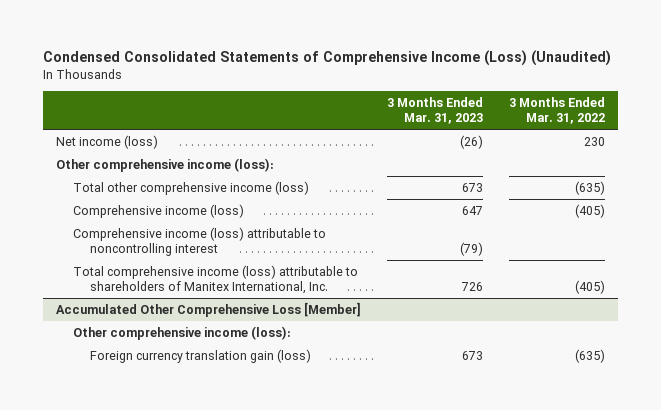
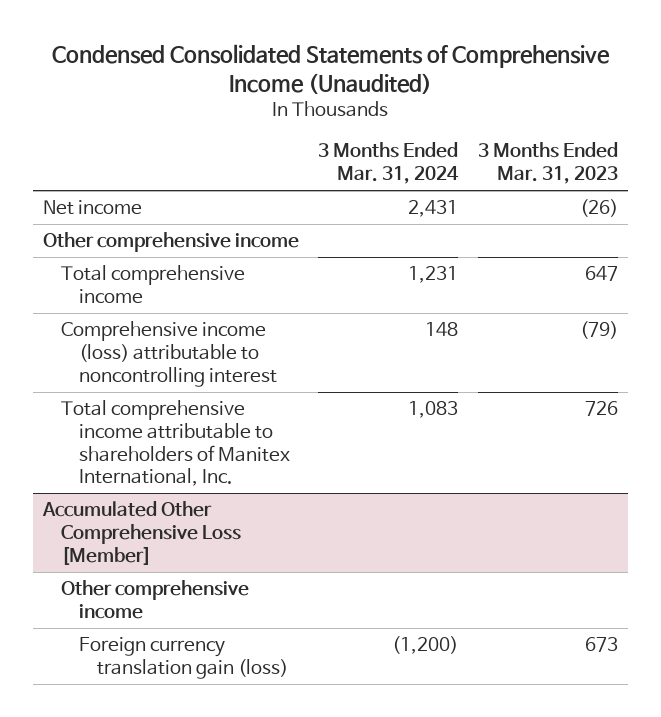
- Condensed Consolidated Statements of Comprehensive Income (Loss) (Unaudited)
+ Condensed Consolidated Statements of Comprehensive Income (Unaudited)
- | 3 Months Ended Mar. 31, 2023 | 3 Months Ended Mar. 31, 2022
+ | 3 Months Ended Mar. 31, 2024 | 3 Months Ended Mar. 31, 2023
- Net income (loss) | (26) | 230
- Other comprehensive income (loss):
- Total other comprehensive income (loss) | 673 | (635)
- Comprehensive income (loss) | 647 | (405)
+ Net income | 2,431 | (26)
+ Other comprehensive income
+ Total comprehensive income | 1,231 | 647
- Total comprehensive income (loss) attributable to shareholders of Manitex International, Inc. | 726 | (405)
+ Total comprehensive income attributable to shareholders of Manitex International, Inc. | 1,083 | 726
@ Accumulated Other Comprehensive Loss [Member]
- Other comprehensive income (loss):
+ Other comprehensive income

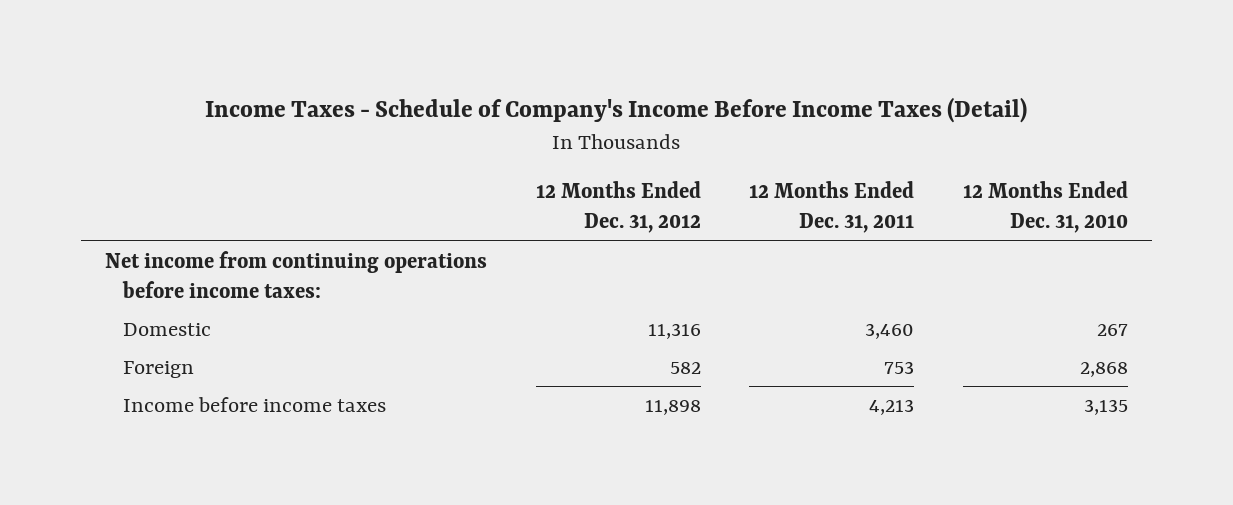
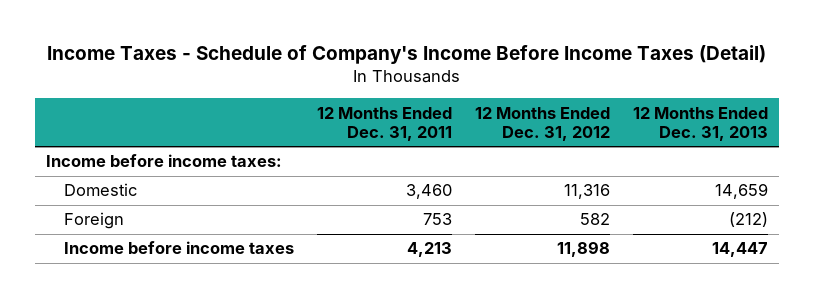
- | 12 Months Ended Dec. 31, 2012 | 12 Months Ended Dec. 31, 2011 | 12 Months Ended Dec. 31, 2010
+ | 12 Months Ended Dec. 31, 2011 | 12 Months Ended Dec. 31, 2012 | 12 Months Ended Dec. 31, 2013
- Net income from continuing operations before income taxes:
+ Income before income taxes:

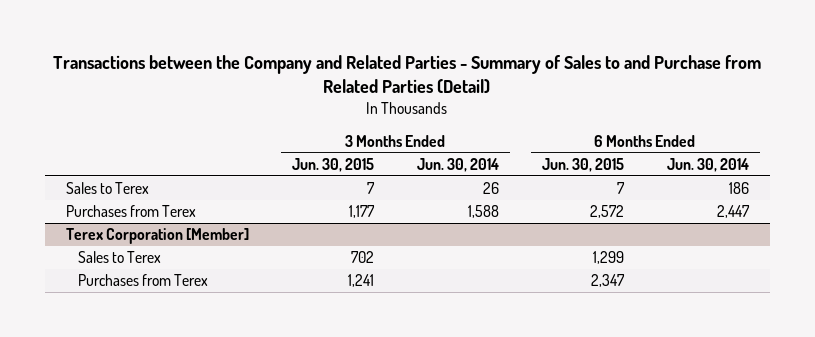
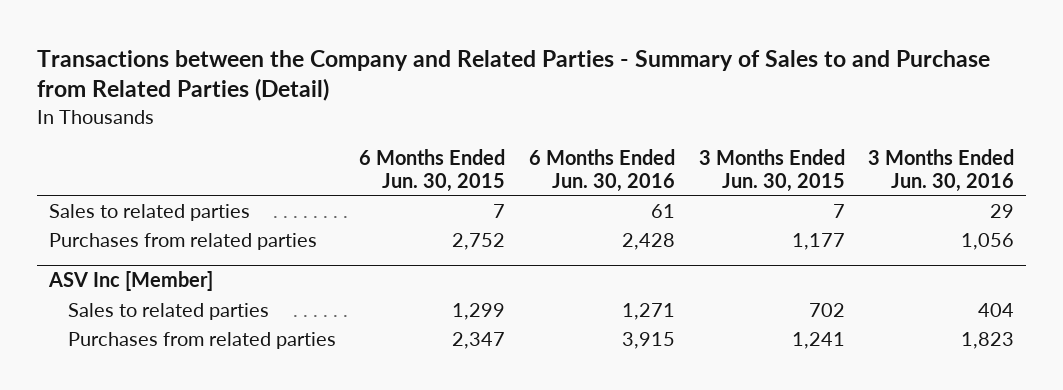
- | 3 Months Ended Jun. 30, 2015 | 3 Months Ended Jun. 30, 2014 | 6 Months Ended Jun. 30, 2015 | 6 Months Ended Jun. 30, 2014
+ | 6 Months Ended Jun. 30, 2015 | 6 Months Ended Jun. 30, 2016 | 3 Months Ended Jun. 30, 2015 | 3 Months Ended Jun. 30, 2016
- Sales to Terex | 7 | 26 | 7 | 186
- Purchases from Terex | 1,177 | 1,588 | 2,572 | 2,447
- Terex Corporation [Member]
- Sales to Terex | 702 | | 1,299 |
- Purchases from Terex | 1,241 | | 2,347 |
+ Sales to related parties | 7 | 61 | 7 | 29
+ Purchases from related parties | 2,752 | 2,428 | 1,177 | 1,056
+ ASV Inc [Member]
+ Sales to related parties | 1,299 | 1,271 | 702 | 404
+ Purchases from related parties | 2,347 | 3,915 | 1,241 | 1,823

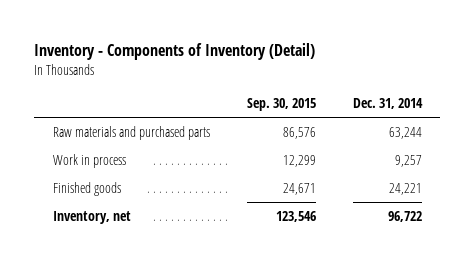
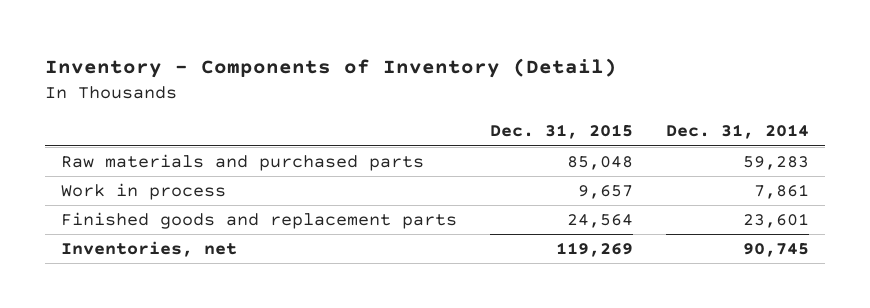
- | Sep. 30, 2015 | Dec. 31, 2014
+ | Dec. 31, 2015 | Dec. 31, 2014
- Raw materials and purchased parts | 86,576 | 63,244
- Work in process | 12,299 | 9,257
- Finished goods | 24,671 | 24,221
- Inventory, net | 123,546 | 96,722
+ Raw materials and purchased parts | 85,048 | 59,283
+ Work in process | 9,657 | 7,861
+ Finished goods and replacement parts | 24,564 | 23,601
+ Inventories, net | 119,269 | 90,745

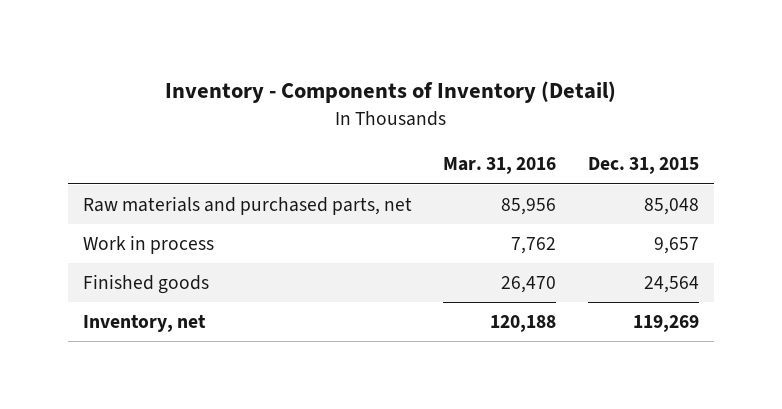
- | Dec. 31, 2015 | Dec. 31, 2014
+ | Mar. 31, 2016 | Dec. 31, 2015
- Raw materials and purchased parts | 85,048 | 59,283
+ Raw materials and purchased parts, net | 85,956 | 85,048
- Finished goods and replacement parts | 24,564 | 23,601
- Inventories, net | 119,269 | 90,745
+ Finished goods | 26,470 | 24,564
+ Inventory, net | 120,188 | 119,269

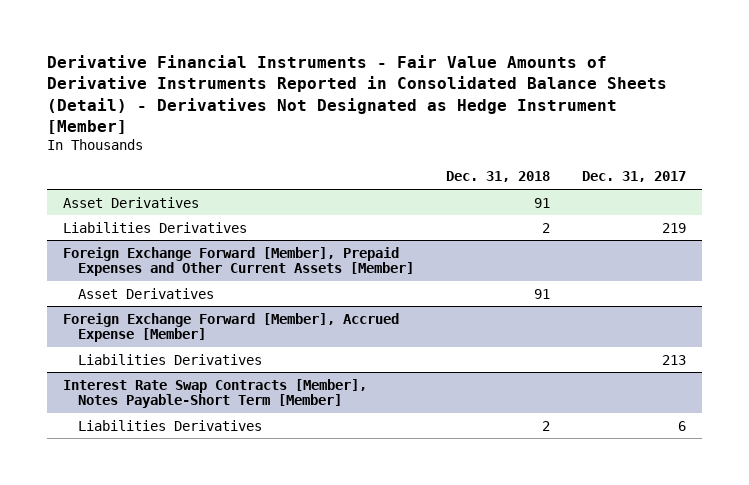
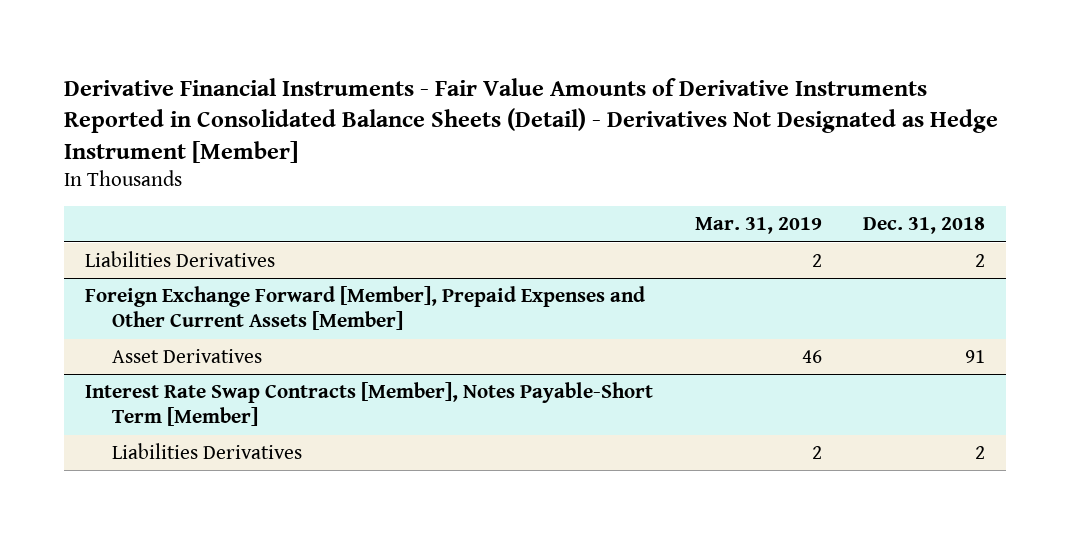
- | Dec. 31, 2018 | Dec. 31, 2017
+ | Mar. 31, 2019 | Dec. 31, 2018
- Asset Derivatives | 91 |
- Foreign Exchange Forward [Member], Accrued Expense [Member]
- Liabilities Derivatives | | 213

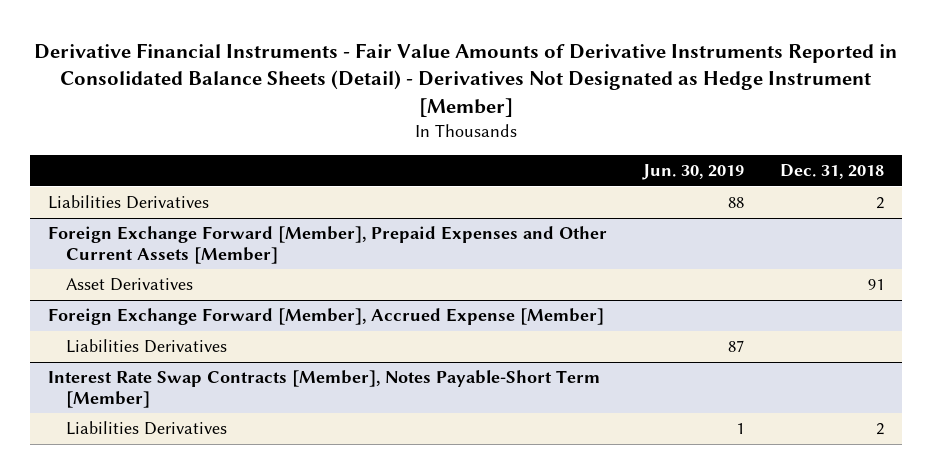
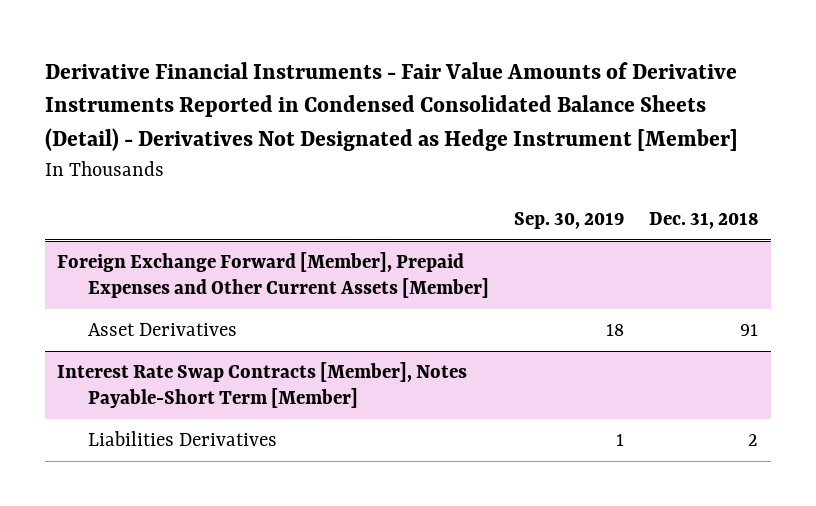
- Derivative Financial Instruments - Fair Value Amounts of Derivative Instruments Reported in Consolidated Balance Sheets (Detail) - Derivatives Not Designated as Hedge Instrument [Member]
+ Derivative Financial Instruments - Fair Value Amounts of Derivative Instruments Reported in Condensed Consolidated Balance Sheets (Detail) - Derivatives Not Designated as Hedge Instrument [Member]
- | Jun. 30, 2019 | Dec. 31, 2018
+ | Sep. 30, 2019 | Dec. 31, 2018
- Liabilities Derivatives | 88 | 2
- Foreign Exchange Forward [Member], Accrued Expense [Member]
- Liabilities Derivatives | 87 |

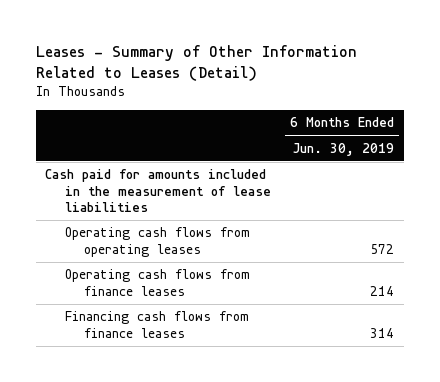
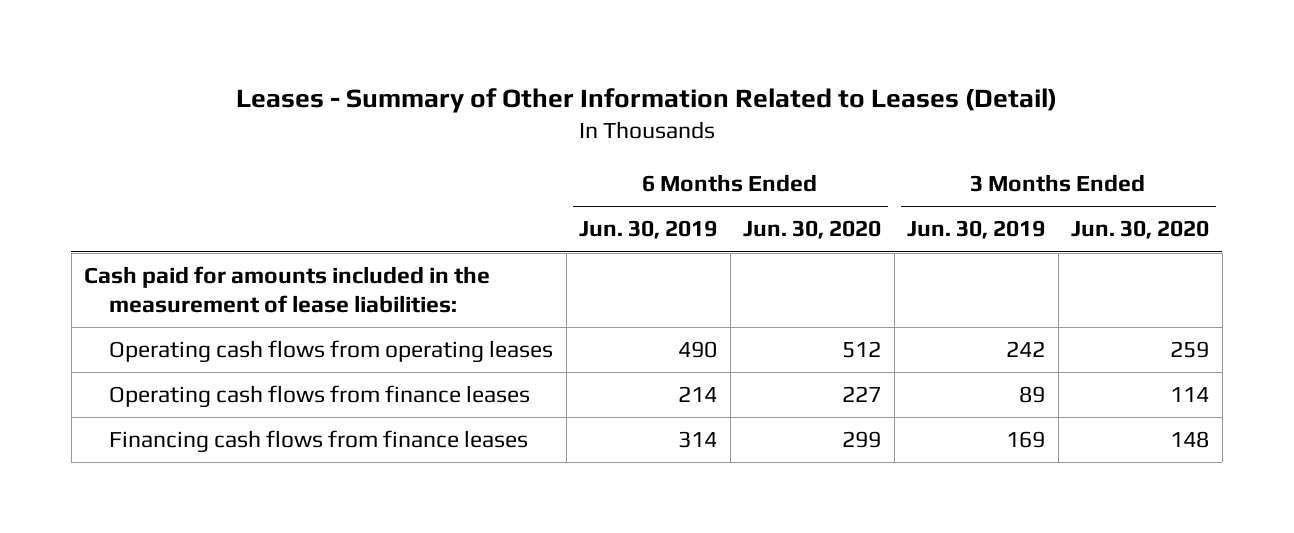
- | 6 Months Ended Jun. 30, 2019
+ | 6 Months Ended Jun. 30, 2019 | 6 Months Ended Jun. 30, 2020 | 3 Months Ended Jun. 30, 2019 | 3 Months Ended Jun. 30, 2020
- Cash paid for amounts included in the measurement of lease liabilities
- Operating cash flows from operating leases | 572
+ Cash paid for amounts included in the measurement of lease liabilities:
+ Operating cash flows from operating leases | 490 | 512 | 242 | 259

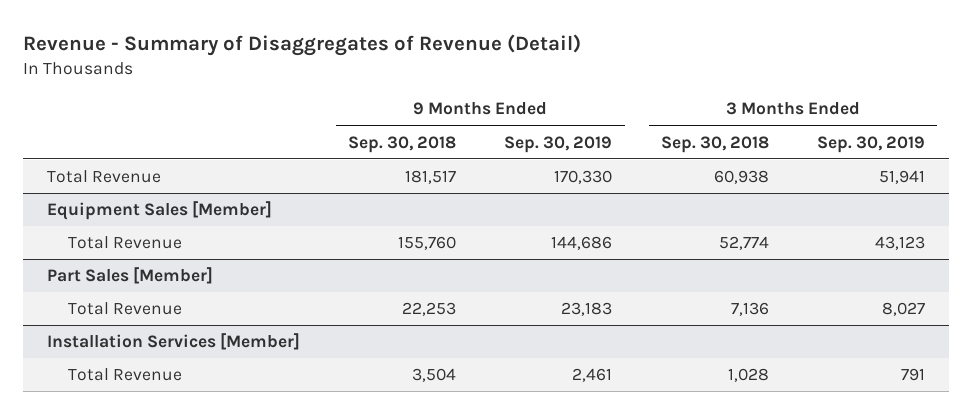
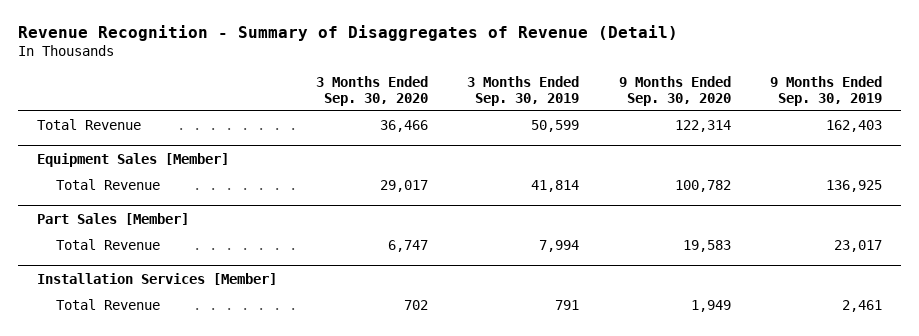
- Revenue - Summary of Disaggregates of Revenue (Detail)
+ Revenue Recognition - Summary of Disaggregates of Revenue (Detail)
- | 9 Months Ended Sep. 30, 2018 | 9 Months Ended Sep. 30, 2019 | 3 Months Ended Sep. 30, 2018 | 3 Months Ended Sep. 30, 2019
+ | 3 Months Ended Sep. 30, 2020 | 3 Months Ended Sep. 30, 2019 | 9 Months Ended Sep. 30, 2020 | 9 Months Ended Sep. 30, 2019
- Total Revenue | 181,517 | 170,330 | 60,938 | 51,941
+ Total Revenue | 36,466 | 50,599 | 122,314 | 162,403
@ Equipment Sales [Member]
- Total Revenue | 155,760 | 144,686 | 52,774 | 43,123
+ Total Revenue | 29,017 | 41,814 | 100,782 | 136,925
@ Part Sales [Member]
- Total Revenue | 22,253 | 23,183 | 7,136 | 8,027
+ Total Revenue | 6,747 | 7,994 | 19,583 | 23,017

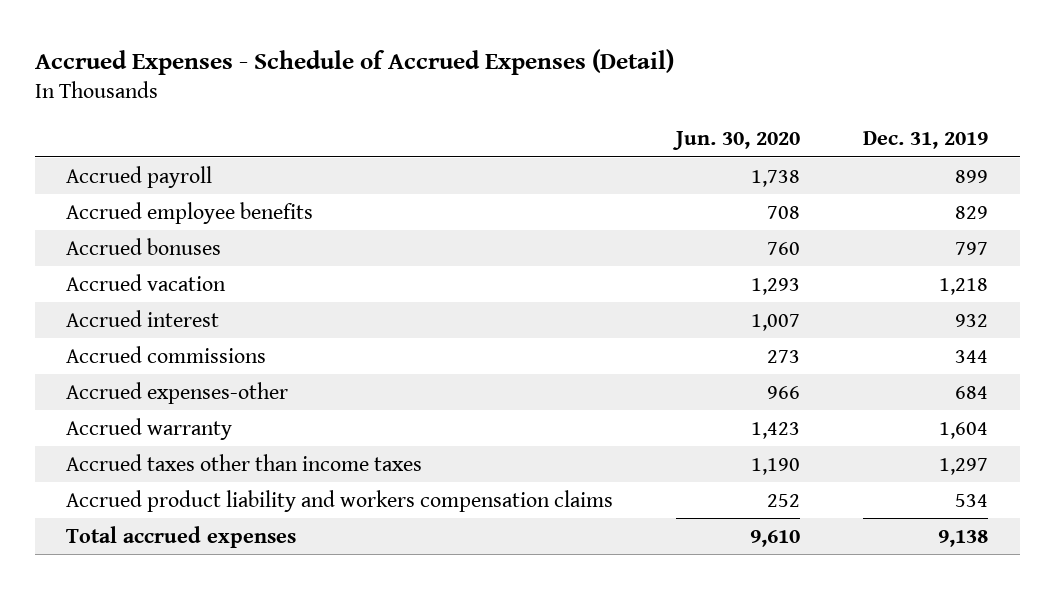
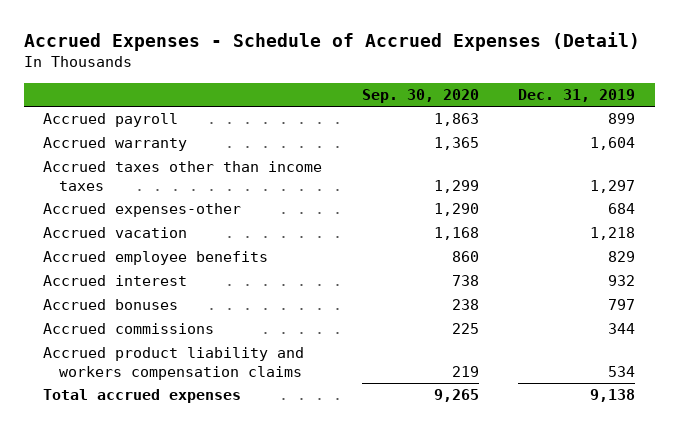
- | Jun. 30, 2020 | Dec. 31, 2019
+ | Sep. 30, 2020 | Dec. 31, 2019
moved up: Accrued warranty | 1,365 | 1,604
moved up: Accrued taxes other than income taxes | 1,299 | 1,297
moved up: Accrued expenses-other | 1,290 | 684
moved down: Accrued employee benefits | 860 | 829
moved down: Accrued bonuses | 238 | 797

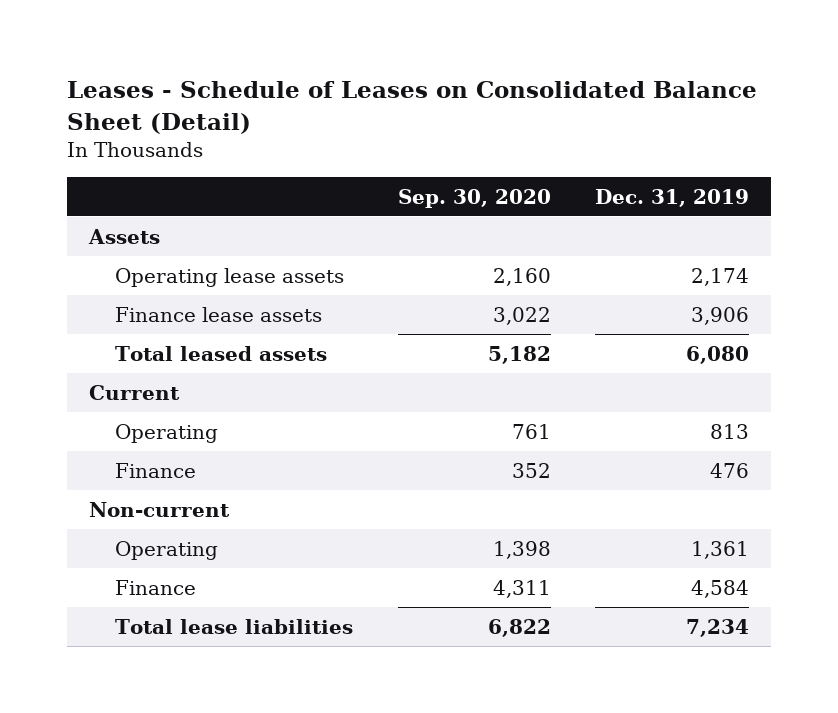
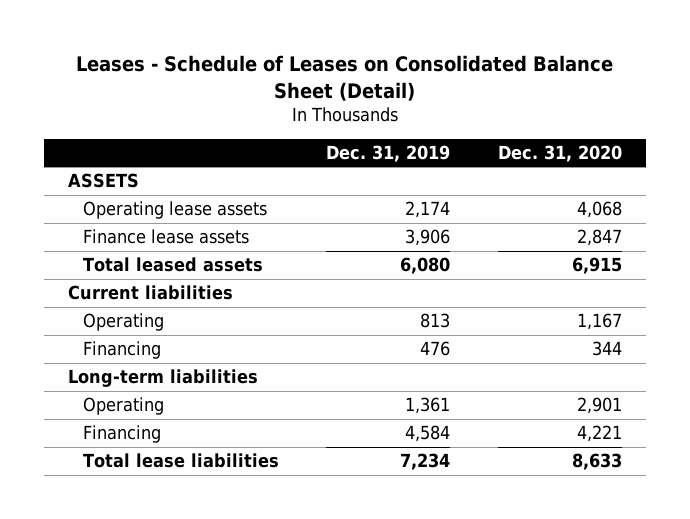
- | Sep. 30, 2020 | Dec. 31, 2019
+ | Dec. 31, 2019 | Dec. 31, 2020
- Assets
+ ASSETS
- Current
+ Current liabilities
- Finance | 352 | 476
- Non-current
+ Financing | 476 | 344
+ Long-term liabilities
- Finance | 4,311 | 4,584
+ Financing | 4,584 | 4,221

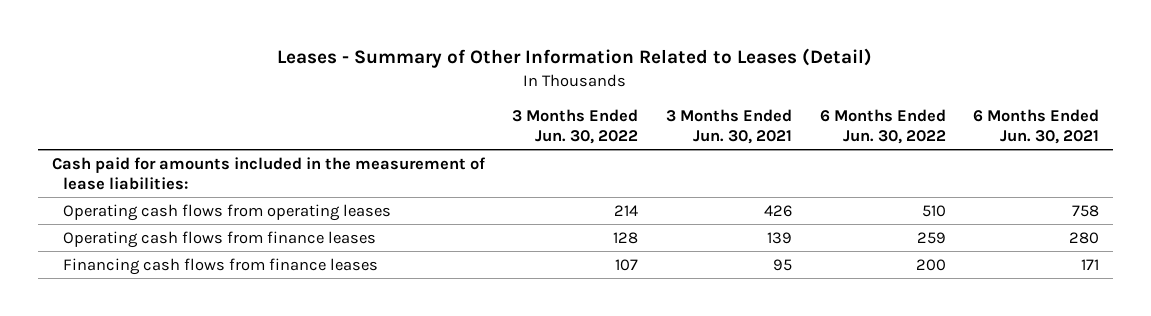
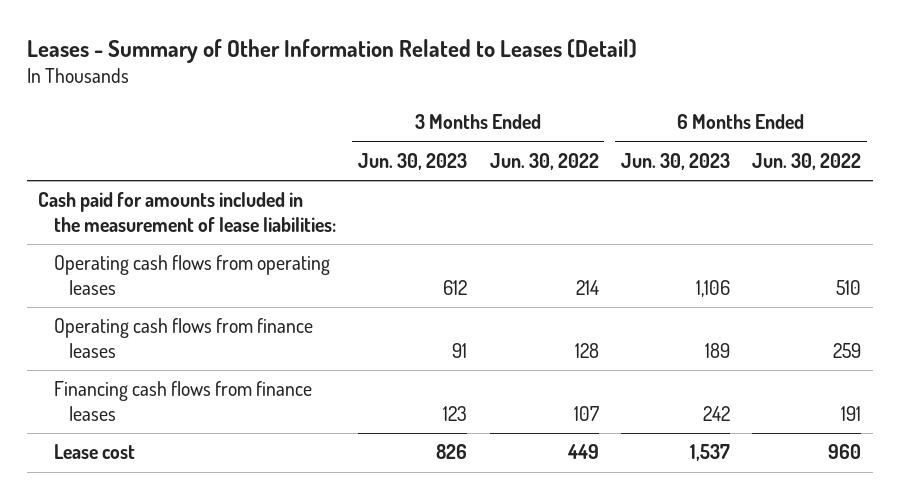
- | 3 Months Ended Jun. 30, 2022 | 3 Months Ended Jun. 30, 2021 | 6 Months Ended Jun. 30, 2022 | 6 Months Ended Jun. 30, 2021
+ | 3 Months Ended Jun. 30, 2023 | 3 Months Ended Jun. 30, 2022 | 6 Months Ended Jun. 30, 2023 | 6 Months Ended Jun. 30, 2022
- Financing cash flows from finance leases | 107 | 95 | 200 | 171
+ Financing cash flows from finance leases | 123 | 107 | 242 | 191
+ Lease cost | 826 | 449 | 1,537 | 960

